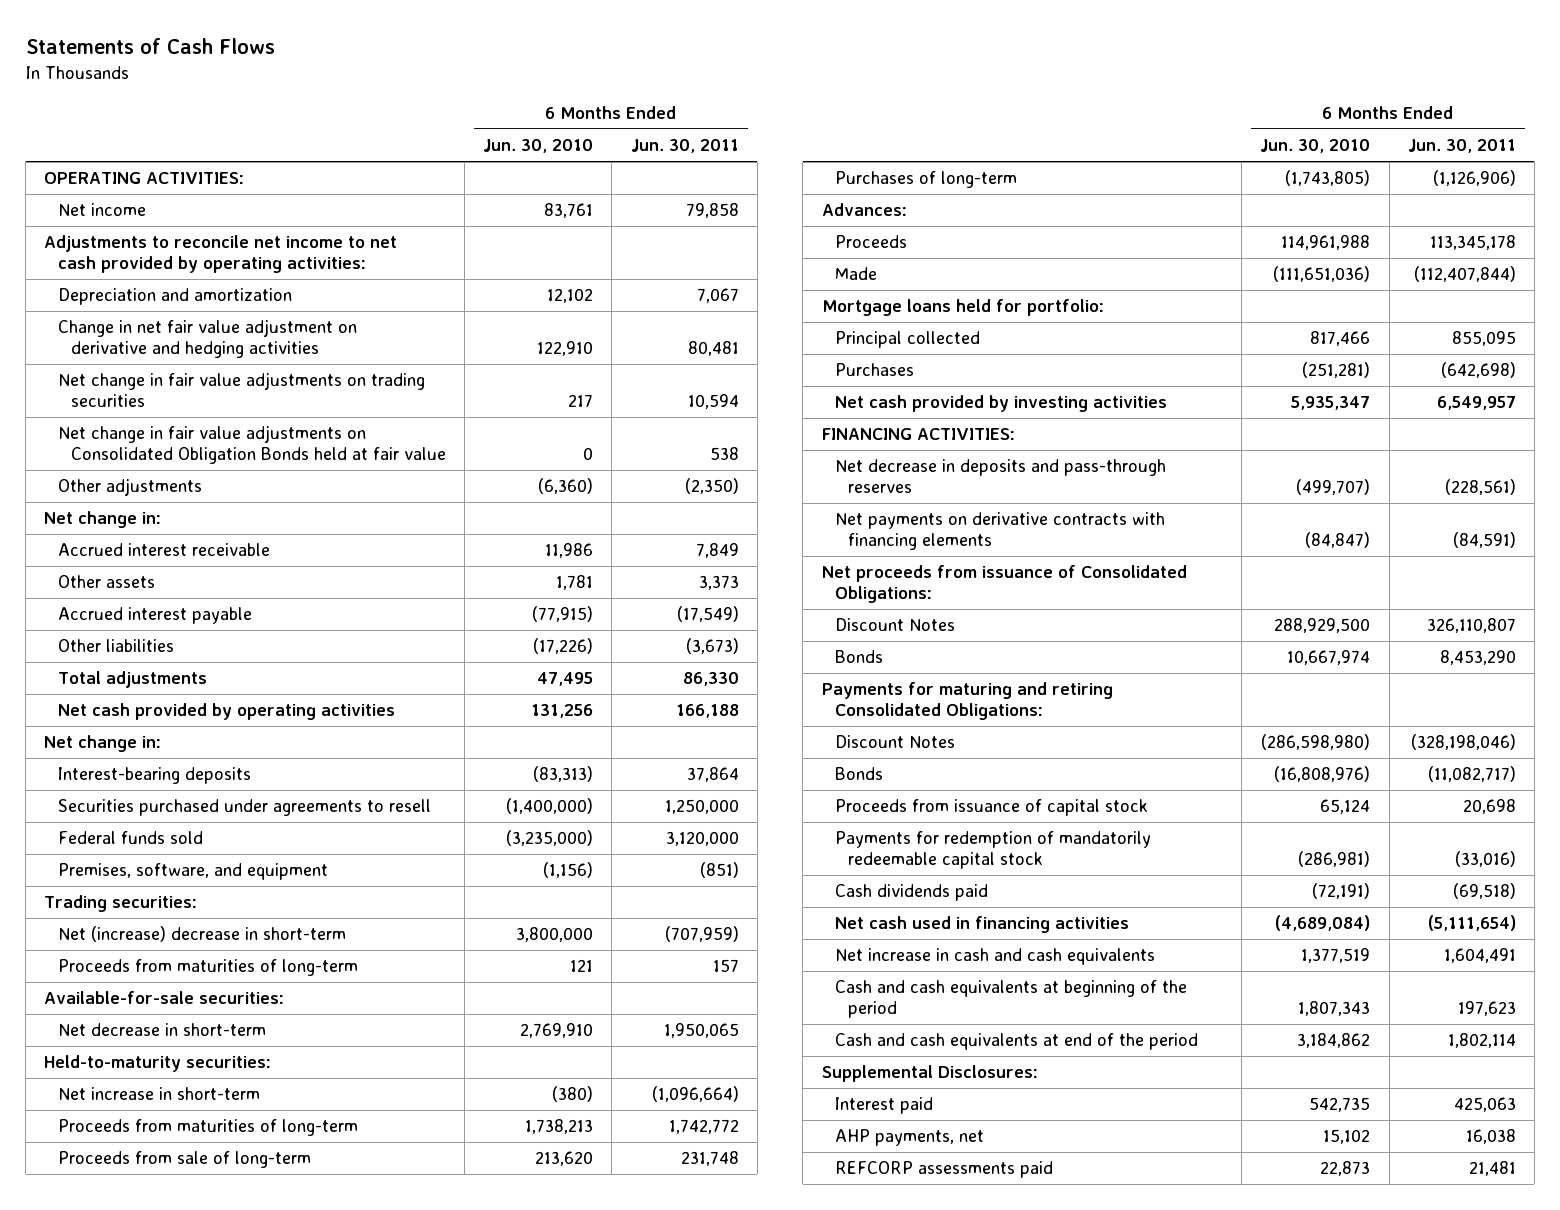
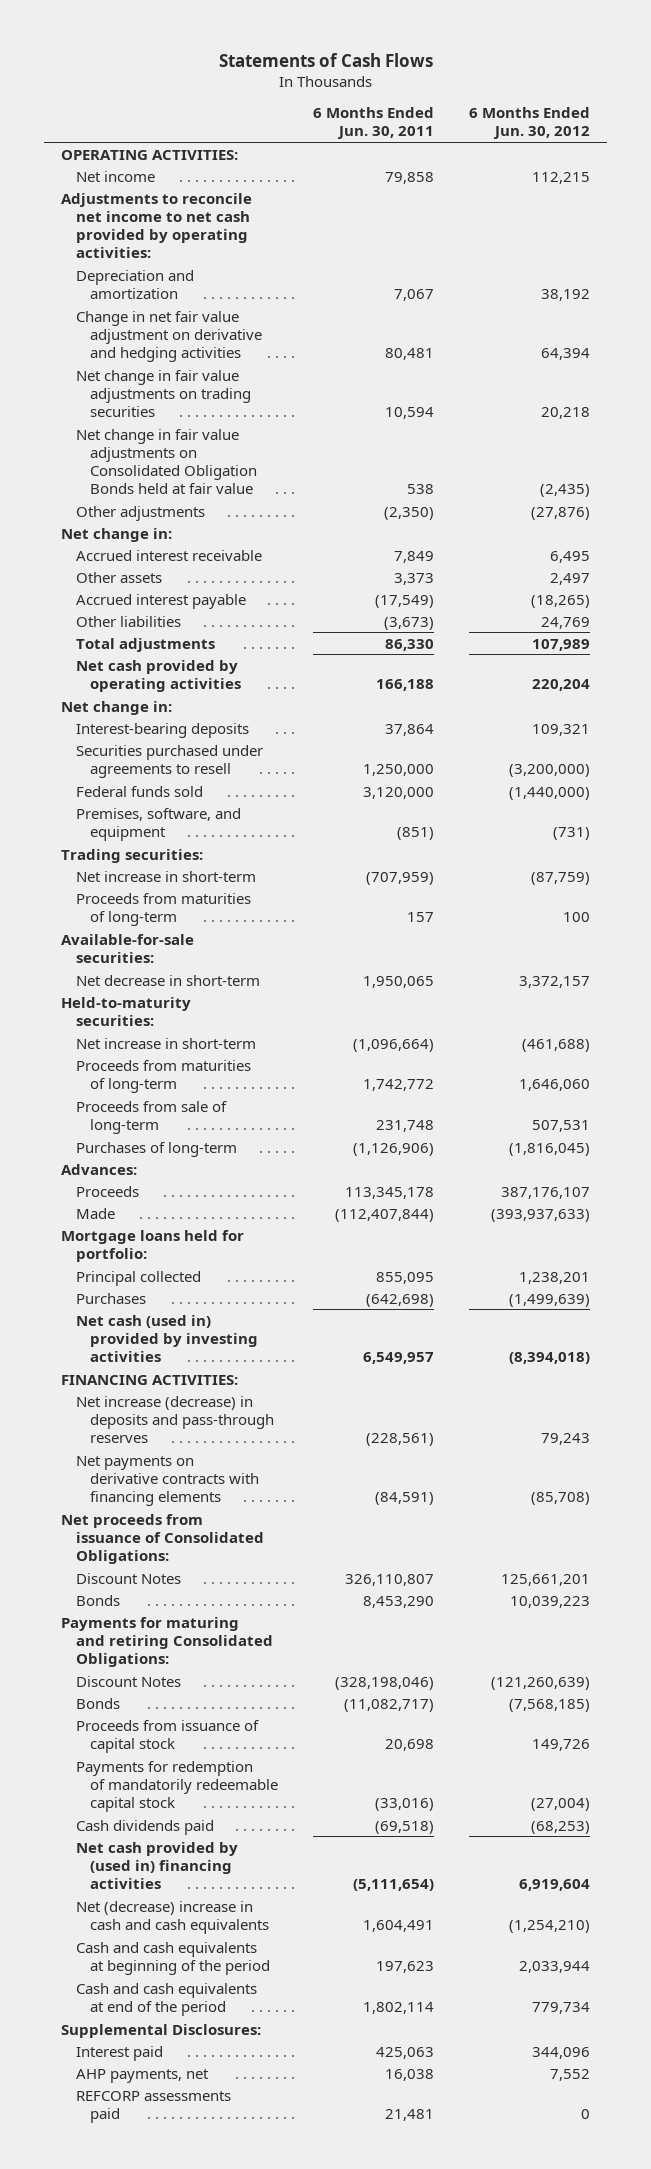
- | 6 Months Ended Jun. 30, 2010 | 6 Months Ended Jun. 30, 2011
+ | 6 Months Ended Jun. 30, 2011 | 6 Months Ended Jun. 30, 2012
- Net (increase) decrease in short-term | 3,800,000 | (707,959)
+ Net increase in short-term | (707,959) | (87,759)
- Net cash provided by investing activities | 5,935,347 | 6,549,957
+ Net cash (used in) provided by investing activities | 6,549,957 | (8,394,018)
- Net decrease in deposits and pass-through reserves | (499,707) | (228,561)
+ Net increase (decrease) in deposits and pass-through reserves | (228,561) | 79,243
- Net cash used in financing activities | (4,689,084) | (5,111,654)
- Net increase in cash and cash equivalents | 1,377,519 | 1,604,491
+ Net cash provided by (used in) financing activities | (5,111,654) | 6,919,604
+ Net (decrease) increase in cash and cash equivalents | 1,604,491 | (1,254,210)

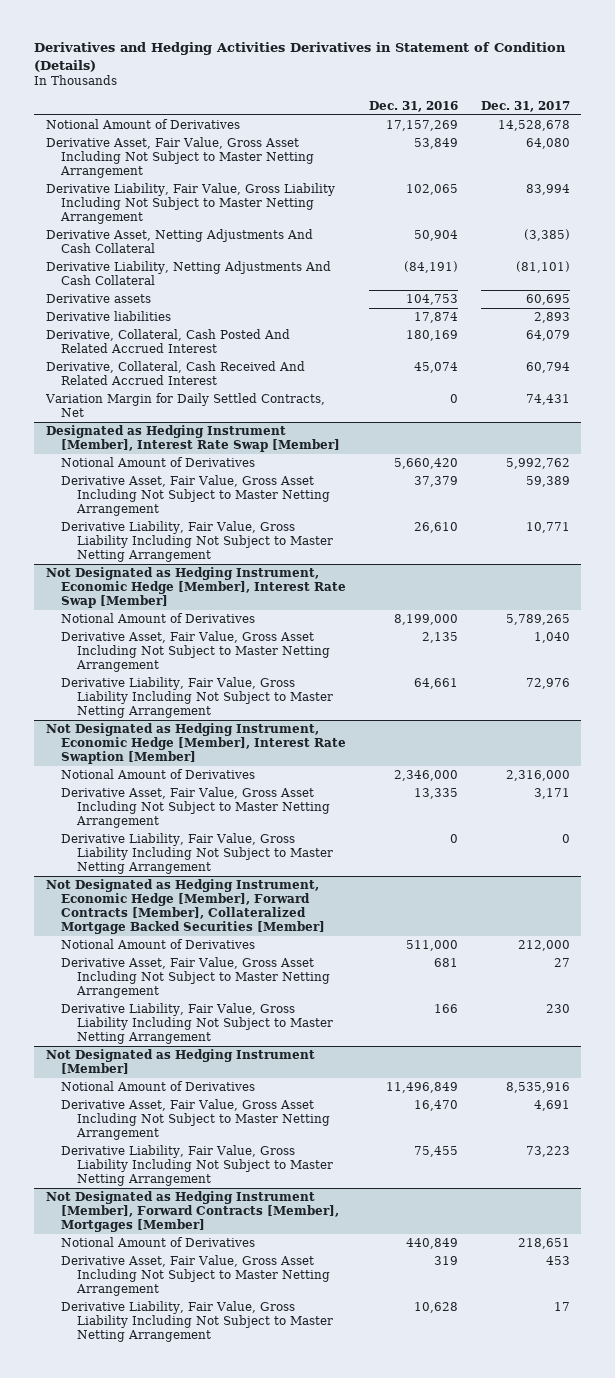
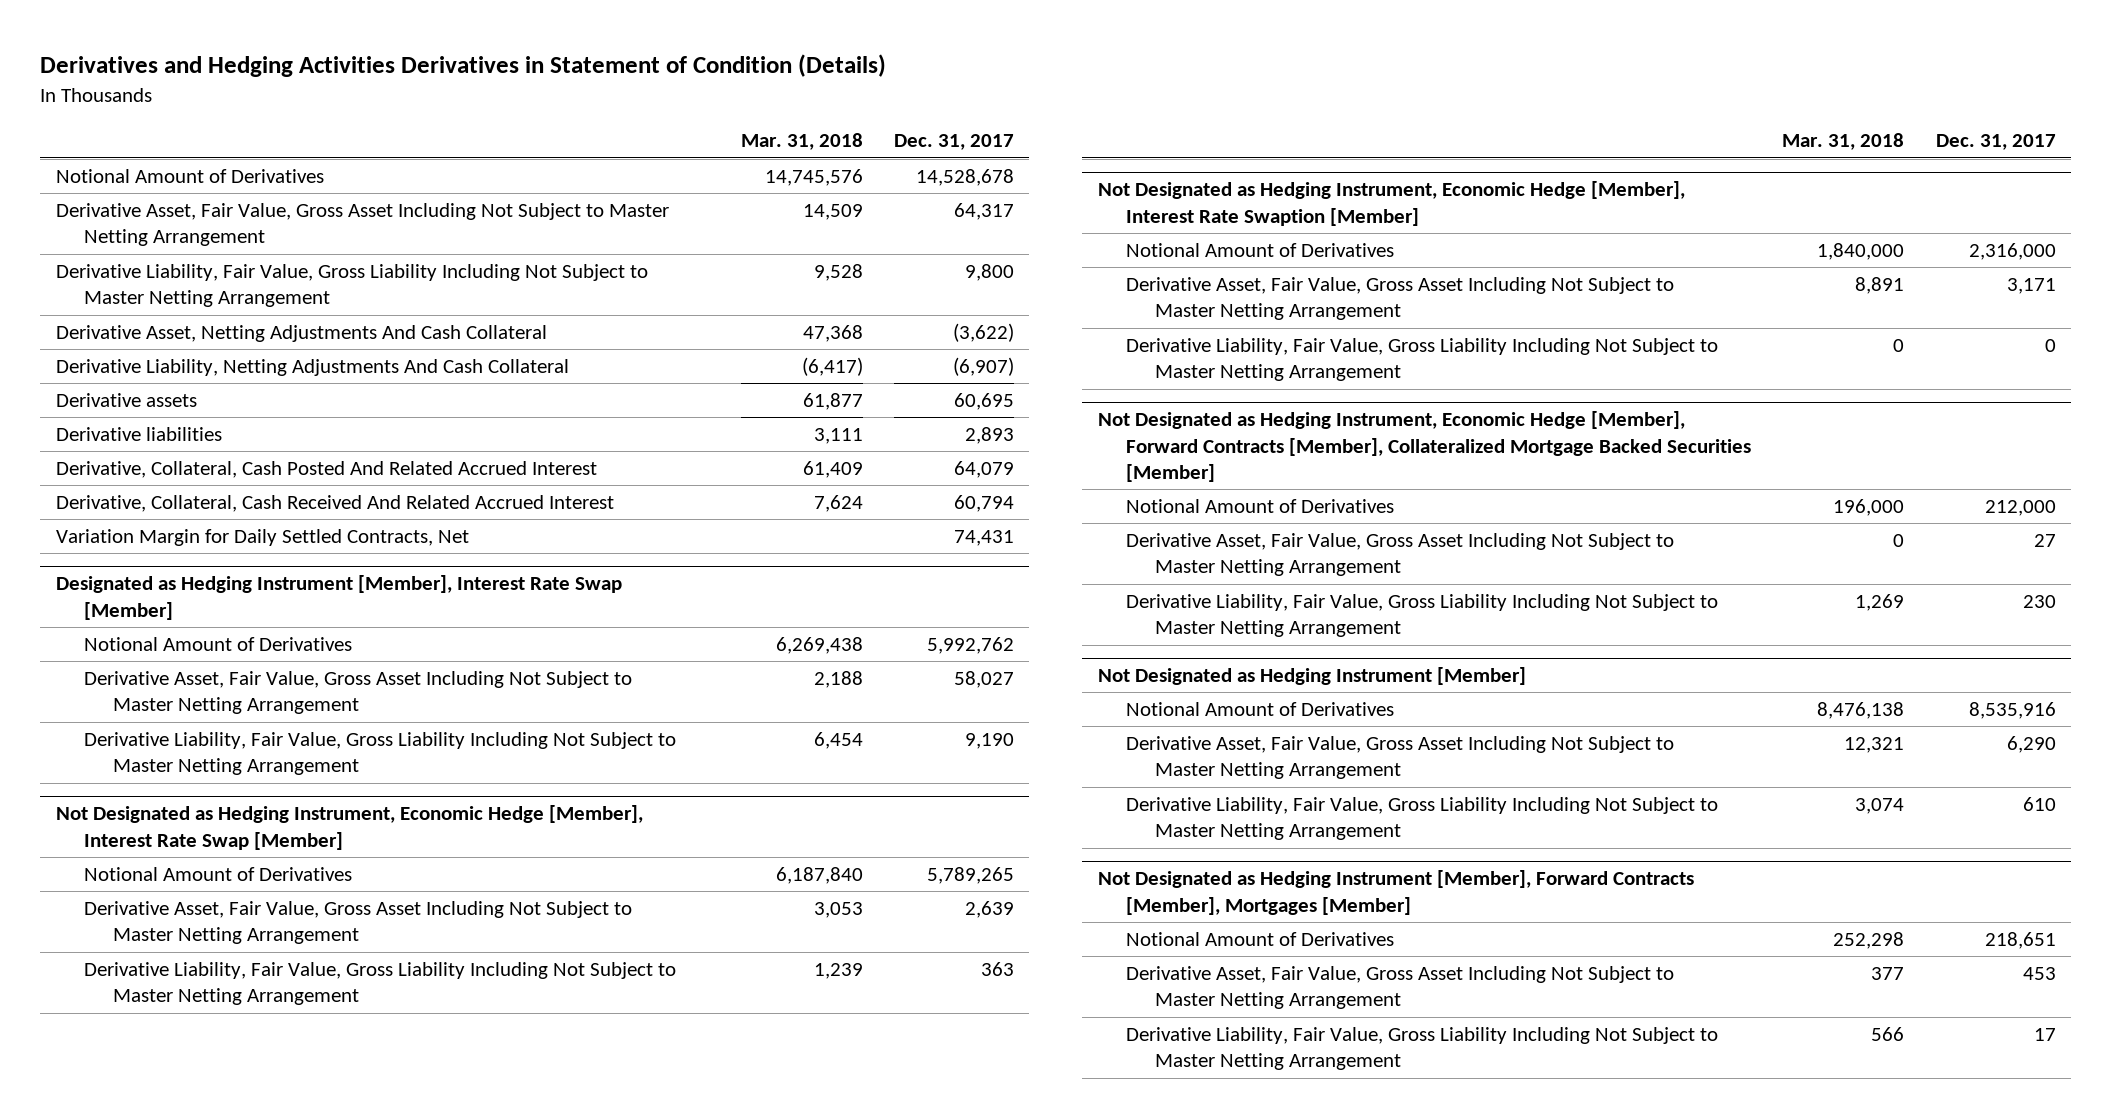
- | Dec. 31, 2016 | Dec. 31, 2017
+ | Mar. 31, 2018 | Dec. 31, 2017
- Derivative Asset, Fair Value, Gross Asset Including Not Subject to Master Netting Arrangement | 53,849 | 64,080
- Derivative Liability, Fair Value, Gross Liability Including Not Subject to Master Netting Arrangement | 102,065 | 83,994
- Derivative Asset, Netting Adjustments And Cash Collateral | 50,904 | (3,385)
- Derivative Liability, Netting Adjustments And Cash Collateral | (84,191) | (81,101)
+ Derivative Asset, Fair Value, Gross Asset Including Not Subject to Master Netting Arrangement | 14,509 | 64,317
+ Derivative Liability, Fair Value, Gross Liability Including Not Subject to Master Netting Arrangement | 9,528 | 9,800
+ Derivative Asset, Netting Adjustments And Cash Collateral | 47,368 | (3,622)
+ Derivative Liability, Netting Adjustments And Cash Collateral | (6,417) | (6,907)
@ Designated as Hedging Instrument [Member], Interest Rate Swap [Member]
- Derivative Asset, Fair Value, Gross Asset Including Not Subject to Master Netting Arrangement | 37,379 | 59,389
- Derivative Liability, Fair Value, Gross Liability Including Not Subject to Master Netting Arrangement | 26,610 | 10,771
+ Derivative Asset, Fair Value, Gross Asset Including Not Subject to Master Netting Arrangement | 2,188 | 58,027
+ Derivative Liability, Fair Value, Gross Liability Including Not Subject to Master Netting Arrangement | 6,454 | 9,190
@ Not Designated as Hedging Instrument, Economic Hedge [Member], Interest Rate Swap [Member]
- Derivative Asset, Fair Value, Gross Asset Including Not Subject to Master Netting Arrangement | 2,135 | 1,040
- Derivative Liability, Fair Value, Gross Liability Including Not Subject to Master Netting Arrangement | 64,661 | 72,976
+ Derivative Asset, Fair Value, Gross Asset Including Not Subject to Master Netting Arrangement | 3,053 | 2,639
+ Derivative Liability, Fair Value, Gross Liability Including Not Subject to Master Netting Arrangement | 1,239 | 363
@ Not Designated as Hedging Instrument [Member]
- Derivative Asset, Fair Value, Gross Asset Including Not Subject to Master Netting Arrangement | 16,470 | 4,691
- Derivative Liability, Fair Value, Gross Liability Including Not Subject to Master Netting Arrangement | 75,455 | 73,223
+ Derivative Asset, Fair Value, Gross Asset Including Not Subject to Master Netting Arrangement | 12,321 | 6,290
+ Derivative Liability, Fair Value, Gross Liability Including Not Subject to Master Netting Arrangement | 3,074 | 610

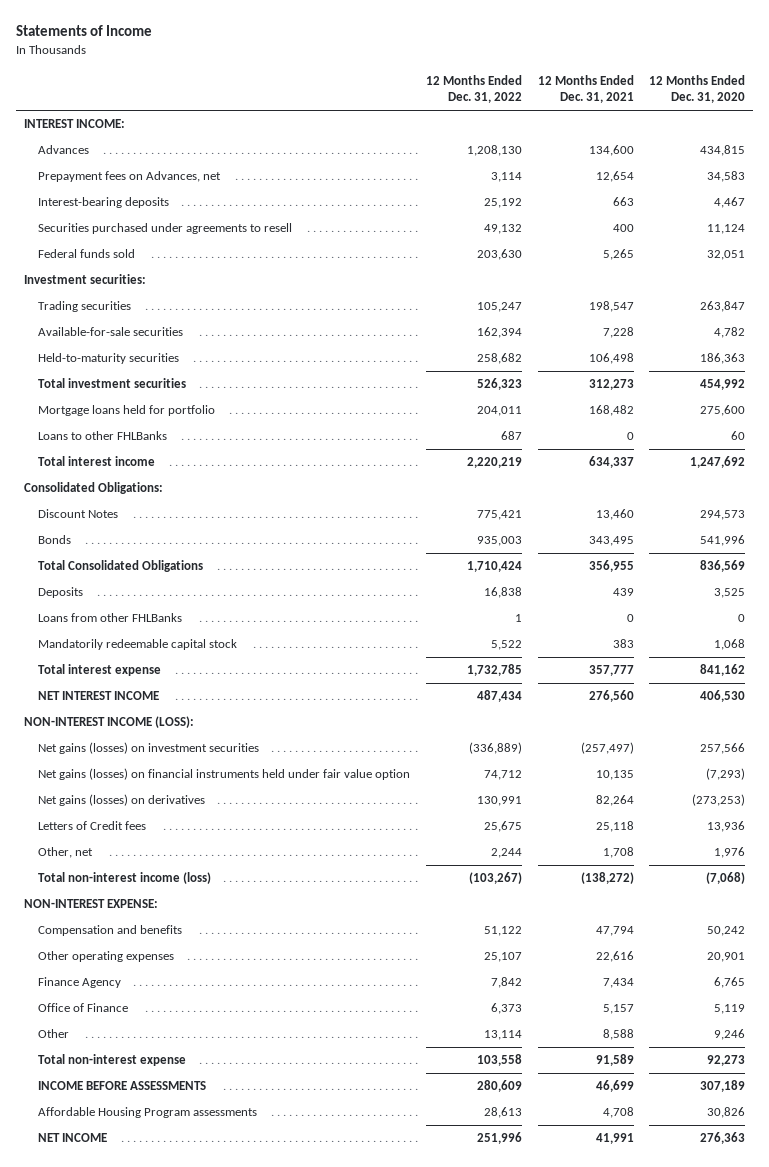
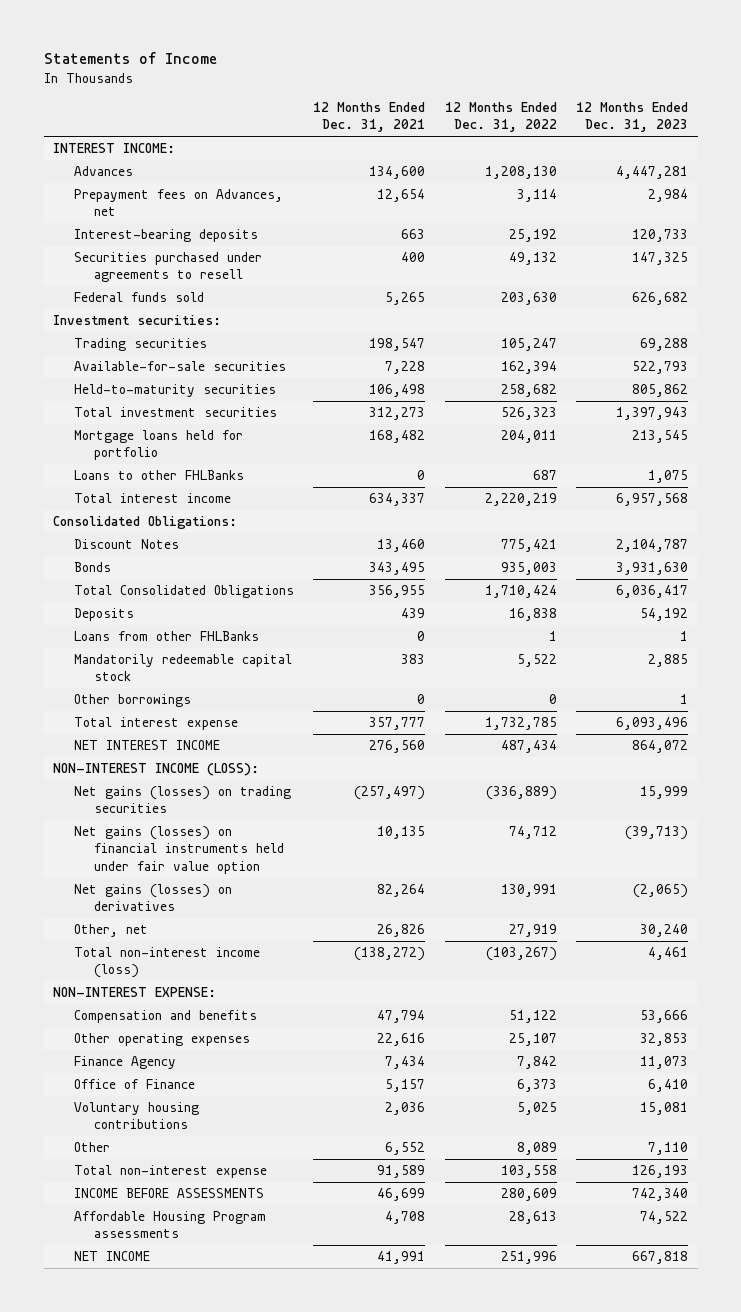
- | 12 Months Ended Dec. 31, 2022 | 12 Months Ended Dec. 31, 2021 | 12 Months Ended Dec. 31, 2020
+ | 12 Months Ended Dec. 31, 2021 | 12 Months Ended Dec. 31, 2022 | 12 Months Ended Dec. 31, 2023
+ Other borrowings | 0 | 0 | 1
- Net gains (losses) on investment securities | (336,889) | (257,497) | 257,566
+ Net gains (losses) on trading securities | (257,497) | (336,889) | 15,999
- Letters of Credit fees | 25,675 | 25,118 | 13,936
- Other, net | 2,244 | 1,708 | 1,976
+ Other, net | 26,826 | 27,919 | 30,240
- Other | 13,114 | 8,588 | 9,246
+ Voluntary housing contributions | 2,036 | 5,025 | 15,081
+ Other | 6,552 | 8,089 | 7,110

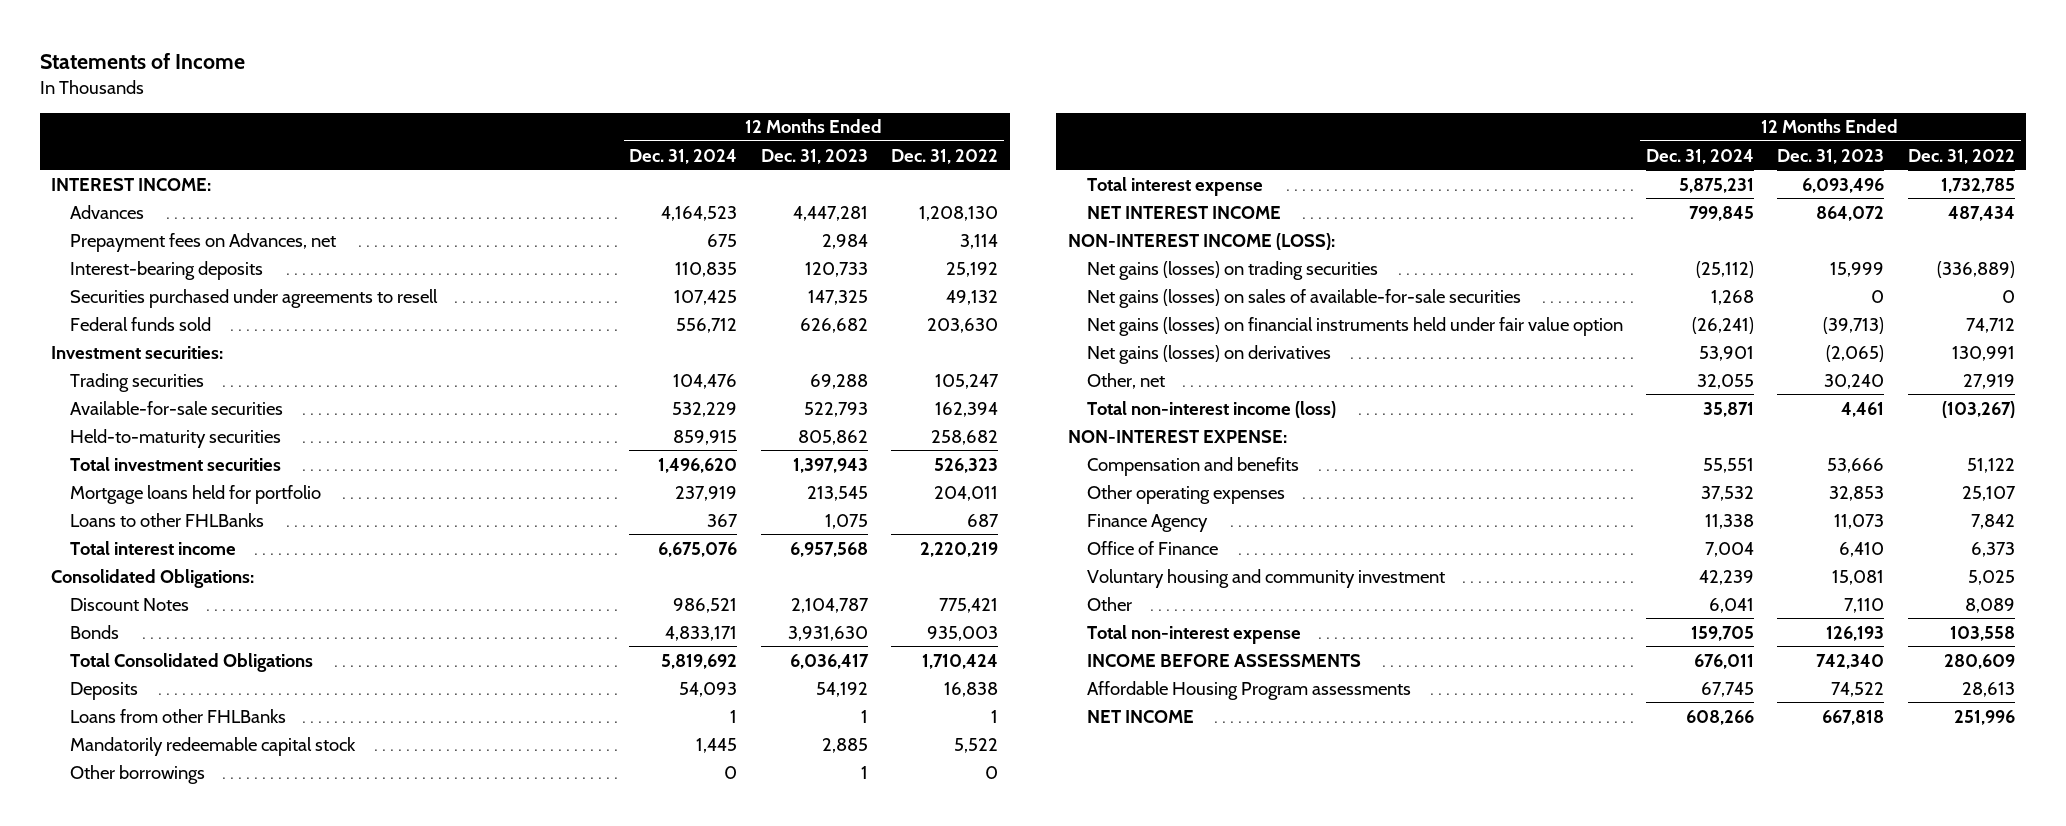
- | 12 Months Ended Dec. 31, 2021 | 12 Months Ended Dec. 31, 2022 | 12 Months Ended Dec. 31, 2023
+ | 12 Months Ended Dec. 31, 2024 | 12 Months Ended Dec. 31, 2023 | 12 Months Ended Dec. 31, 2022
+ Net gains (losses) on sales of available-for-sale securities | 1,268 | 0 | 0
- Voluntary housing contributions | 2,036 | 5,025 | 15,081
+ Voluntary housing and community investment | 42,239 | 15,081 | 5,025

